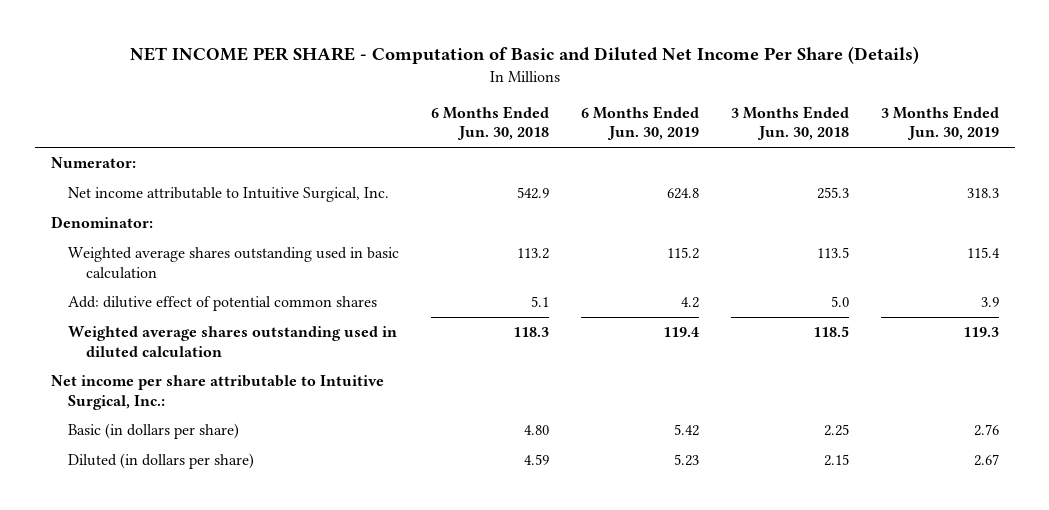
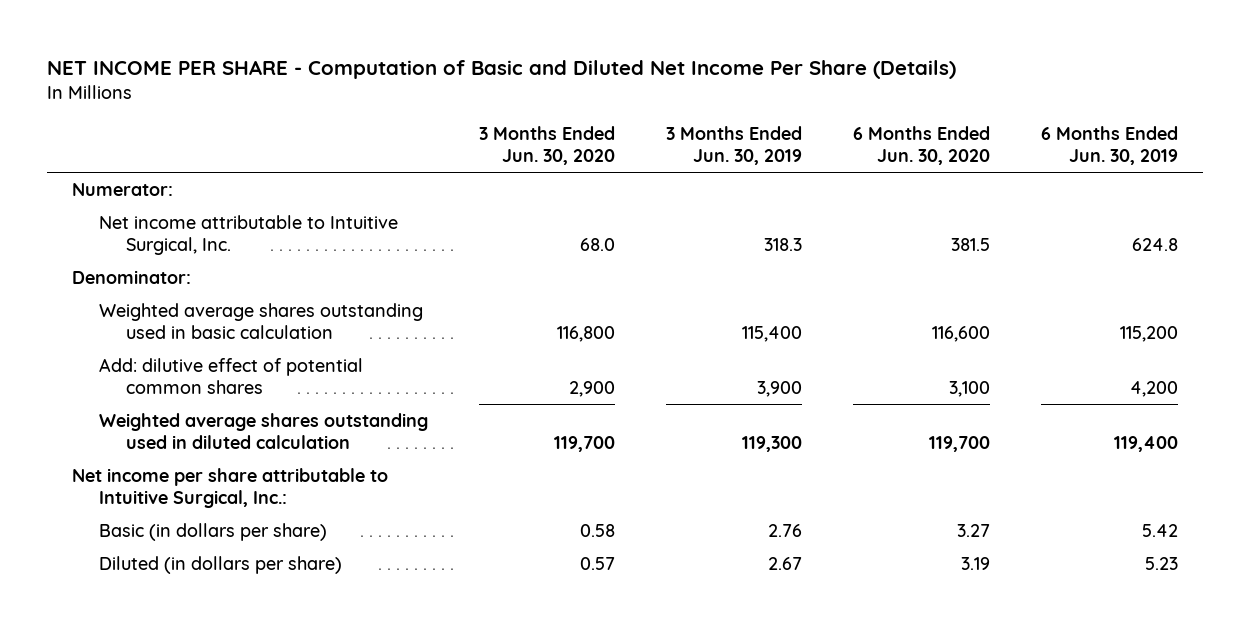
- | 6 Months Ended Jun. 30, 2018 | 6 Months Ended Jun. 30, 2019 | 3 Months Ended Jun. 30, 2018 | 3 Months Ended Jun. 30, 2019
+ | 3 Months Ended Jun. 30, 2020 | 3 Months Ended Jun. 30, 2019 | 6 Months Ended Jun. 30, 2020 | 6 Months Ended Jun. 30, 2019
- Weighted average shares outstanding used in basic calculation | 113.2 | 115.2 | 113.5 | 115.4
- Add: dilutive effect of potential common shares | 5.1 | 4.2 | 5.0 | 3.9
- Weighted average shares outstanding used in diluted calculation | 118.3 | 119.4 | 118.5 | 119.3
+ Weighted average shares outstanding used in basic calculation | 116,800 | 115,400 | 116,600 | 115,200
+ Add: dilutive effect of potential common shares | 2,900 | 3,900 | 3,100 | 4,200
+ Weighted average shares outstanding used in diluted calculation | 119,700 | 119,300 | 119,700 | 119,400

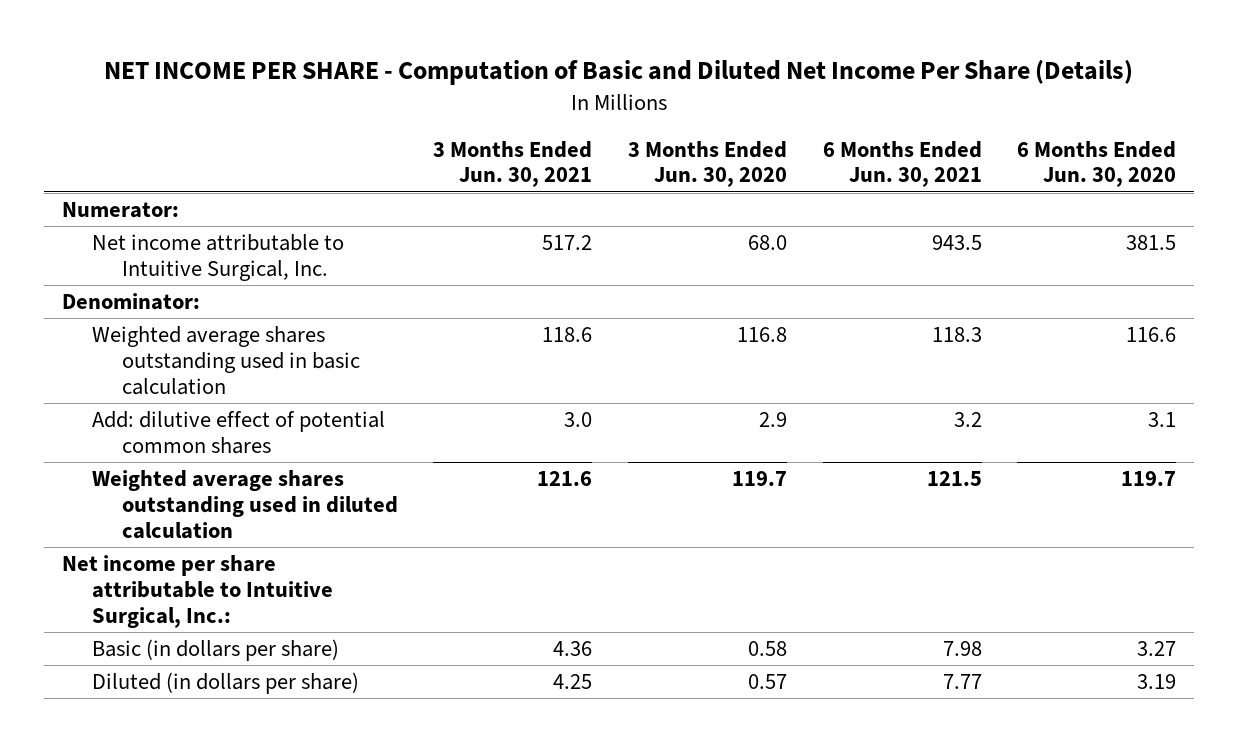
- | 3 Months Ended Jun. 30, 2020 | 3 Months Ended Jun. 30, 2019 | 6 Months Ended Jun. 30, 2020 | 6 Months Ended Jun. 30, 2019
+ | 3 Months Ended Jun. 30, 2021 | 3 Months Ended Jun. 30, 2020 | 6 Months Ended Jun. 30, 2021 | 6 Months Ended Jun. 30, 2020
- Weighted average shares outstanding used in basic calculation | 116,800 | 115,400 | 116,600 | 115,200
- Add: dilutive effect of potential common shares | 2,900 | 3,900 | 3,100 | 4,200
- Weighted average shares outstanding used in diluted calculation | 119,700 | 119,300 | 119,700 | 119,400
+ Weighted average shares outstanding used in basic calculation | 118.6 | 116.8 | 118.3 | 116.6
+ Add: dilutive effect of potential common shares | 3.0 | 2.9 | 3.2 | 3.1
+ Weighted average shares outstanding used in diluted calculation | 121.6 | 119.7 | 121.5 | 119.7

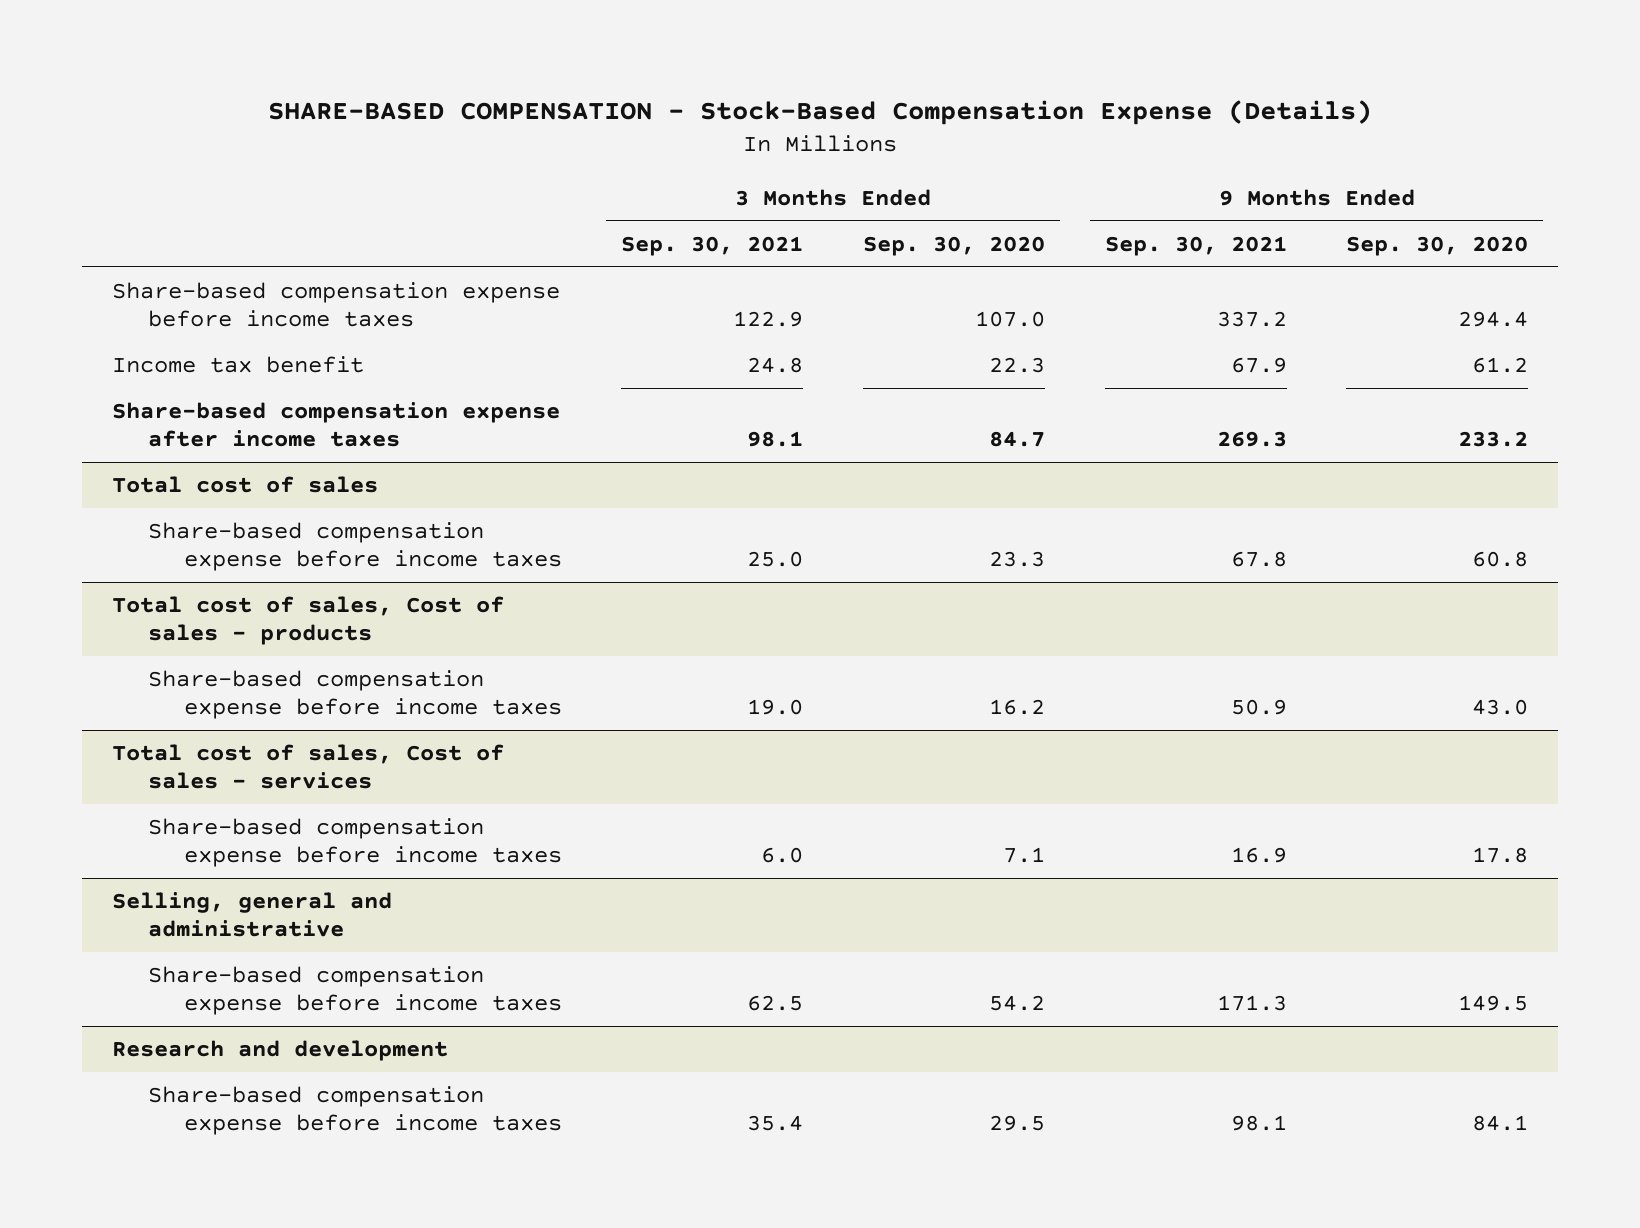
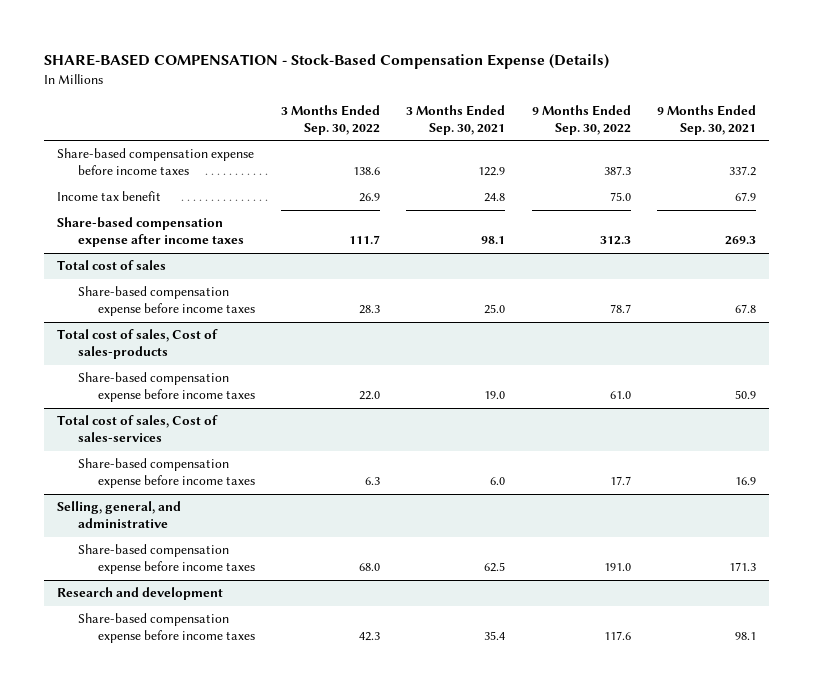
- | 3 Months Ended Sep. 30, 2021 | 3 Months Ended Sep. 30, 2020 | 9 Months Ended Sep. 30, 2021 | 9 Months Ended Sep. 30, 2020
+ | 3 Months Ended Sep. 30, 2022 | 3 Months Ended Sep. 30, 2021 | 9 Months Ended Sep. 30, 2022 | 9 Months Ended Sep. 30, 2021
- Total cost of sales, Cost of sales - products
+ Total cost of sales, Cost of sales-products
- Total cost of sales, Cost of sales - services
+ Total cost of sales, Cost of sales-services
- Selling, general and administrative
+ Selling, general, and administrative

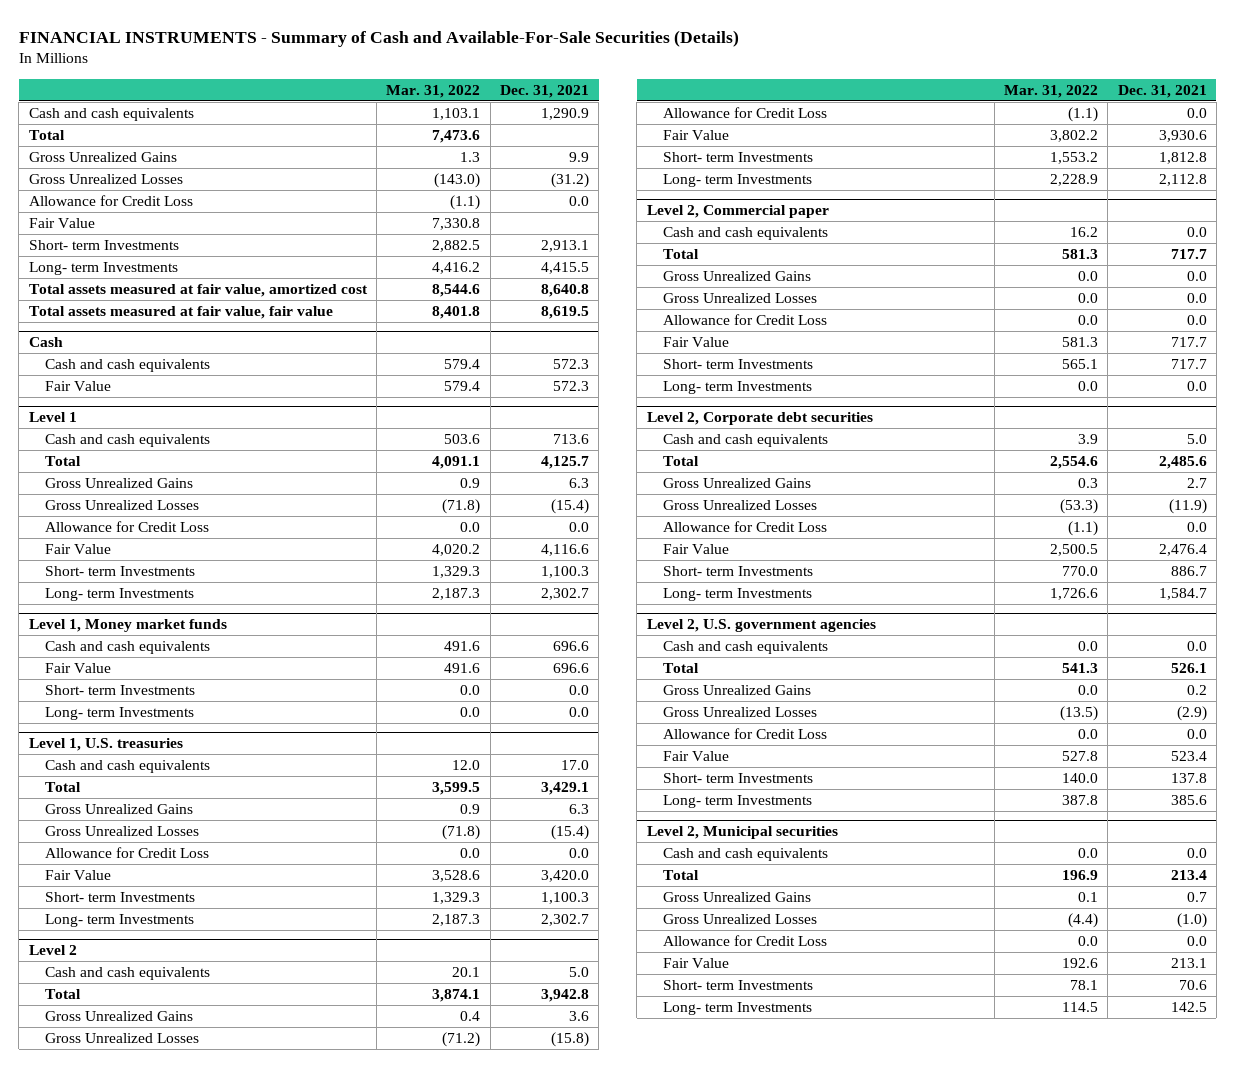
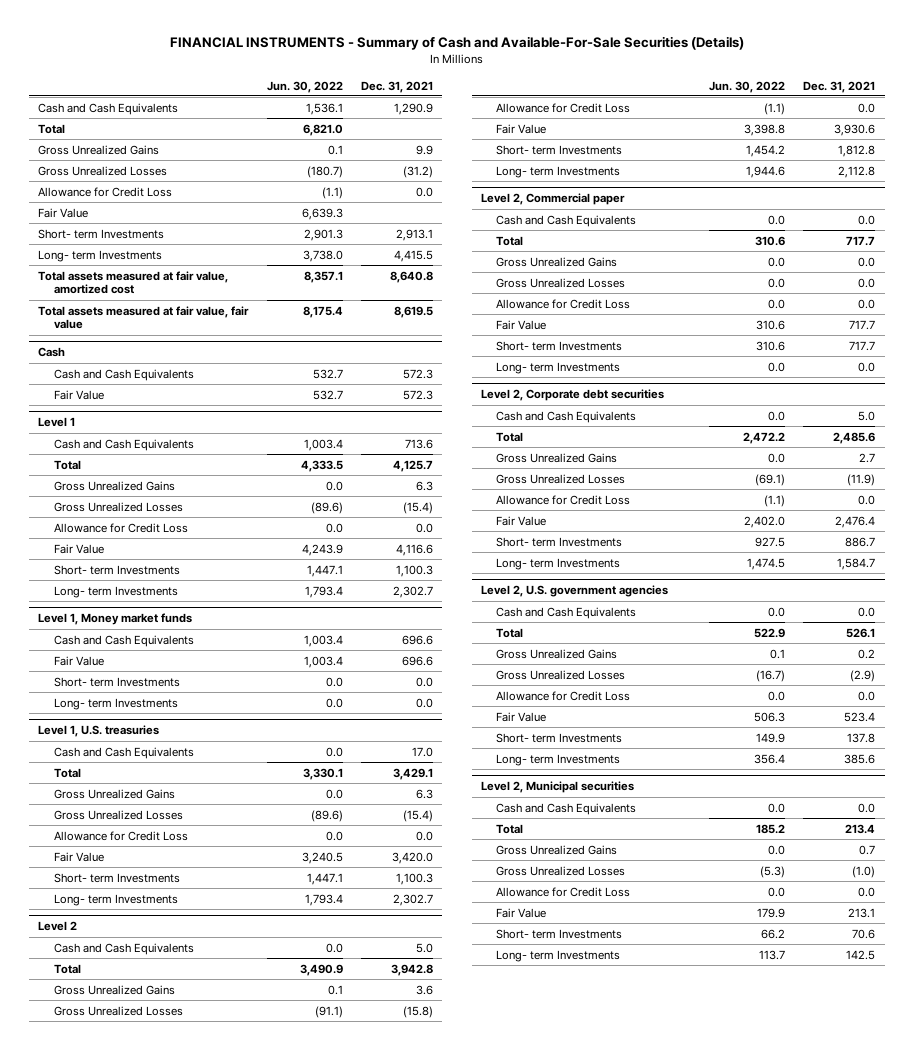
- | Mar. 31, 2022 | Dec. 31, 2021
+ | Jun. 30, 2022 | Dec. 31, 2021
- Cash and cash equivalents | 1,103.1 | 1,290.9
+ Cash and Cash Equivalents | 1,536.1 | 1,290.9
@ Cash
- Cash and cash equivalents | 579.4 | 572.3
+ Cash and Cash Equivalents | 532.7 | 572.3
@ Level 1
- Cash and cash equivalents | 503.6 | 713.6
+ Cash and Cash Equivalents | 1,003.4 | 713.6
@ Level 1, Money market funds
- Cash and cash equivalents | 491.6 | 696.6
+ Cash and Cash Equivalents | 1,003.4 | 696.6
@ Level 1, U.S. treasuries
- Cash and cash equivalents | 12.0 | 17.0
+ Cash and Cash Equivalents | 0.0 | 17.0
@ Level 2
- Cash and cash equivalents | 20.1 | 5.0
+ Cash and Cash Equivalents | 0.0 | 5.0
@ Level 2, Commercial paper
- Cash and cash equivalents | 16.2 | 0.0
+ Cash and Cash Equivalents | 0.0 | 0.0
@ Level 2, Corporate debt securities
- Cash and cash equivalents | 3.9 | 5.0
+ Cash and Cash Equivalents | 0.0 | 5.0
@ Level 2, U.S. government agencies
- Cash and cash equivalents | 0.0 | 0.0
+ Cash and Cash Equivalents | 0.0 | 0.0
@ Level 2, Municipal securities
- Cash and cash equivalents | 0.0 | 0.0
+ Cash and Cash Equivalents | 0.0 | 0.0

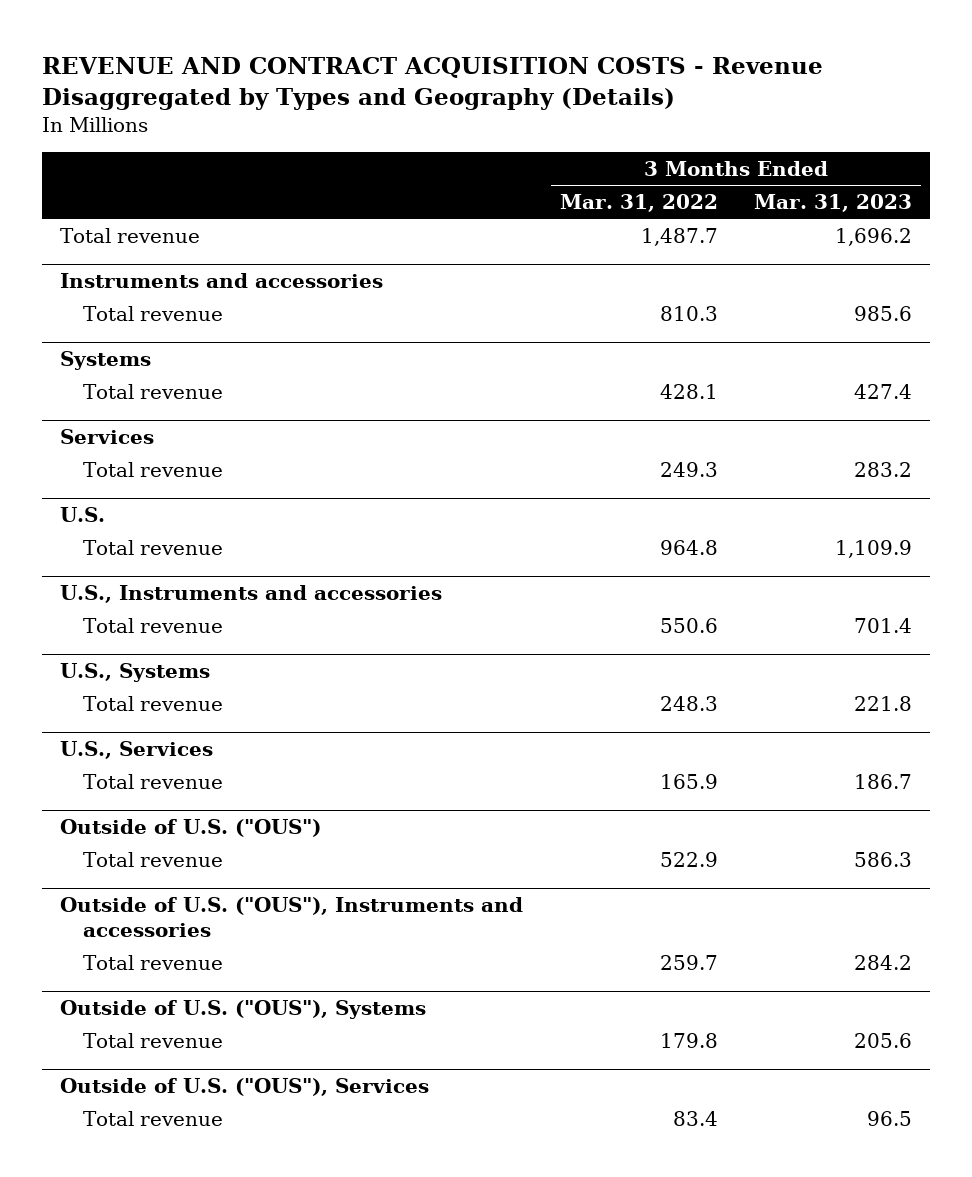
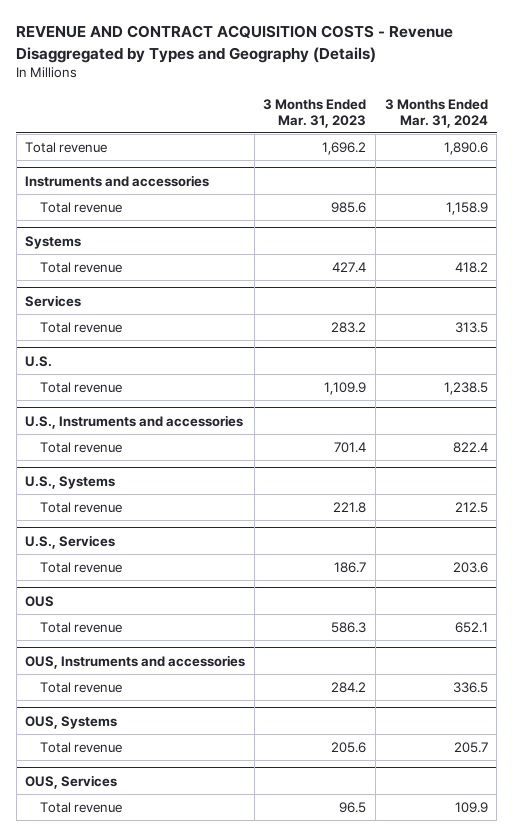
- | 3 Months Ended Mar. 31, 2022 | 3 Months Ended Mar. 31, 2023
+ | 3 Months Ended Mar. 31, 2023 | 3 Months Ended Mar. 31, 2024
- Outside of U.S. ("OUS")
+ OUS
- Outside of U.S. ("OUS"), Instruments and accessories
+ OUS, Instruments and accessories
- Outside of U.S. ("OUS"), Systems
+ OUS, Systems
- Outside of U.S. ("OUS"), Services
+ OUS, Services

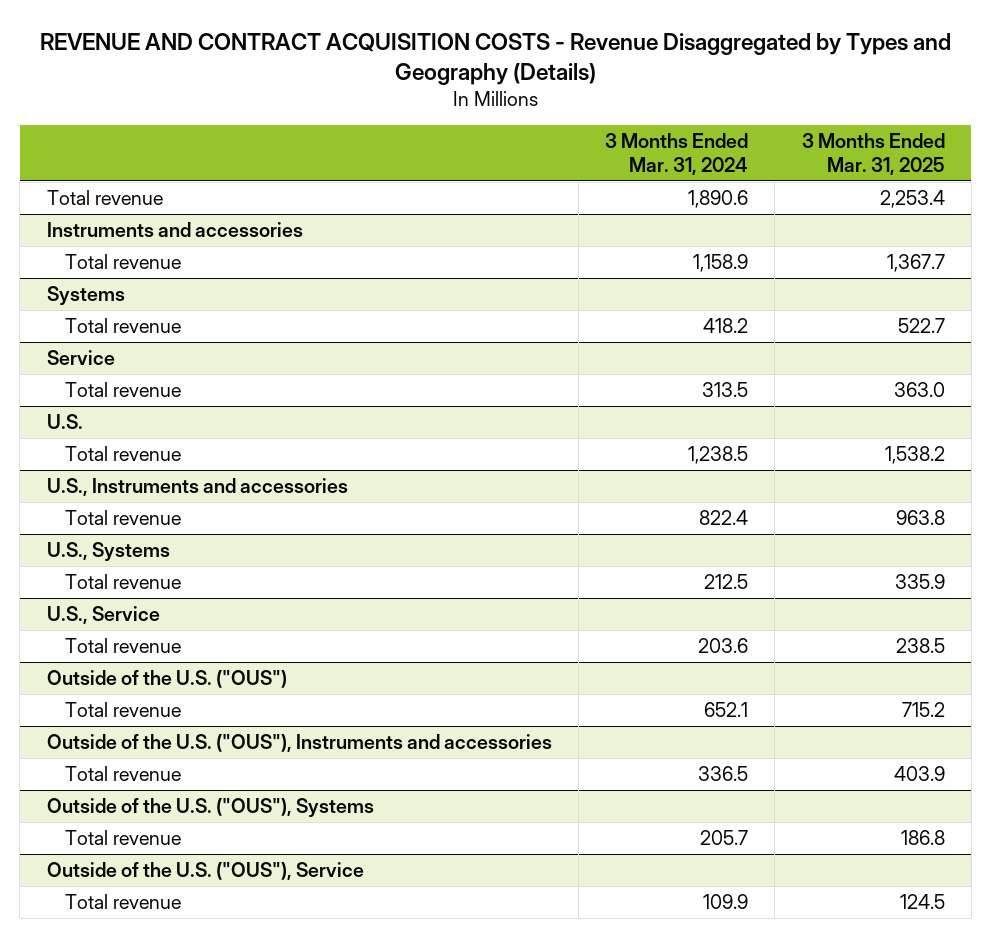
- | 3 Months Ended Mar. 31, 2023 | 3 Months Ended Mar. 31, 2024
+ | 3 Months Ended Mar. 31, 2024 | 3 Months Ended Mar. 31, 2025
- Services
+ Service
- U.S., Services
+ U.S., Service
- OUS
+ Outside of the U.S. ("OUS")
- OUS, Instruments and accessories
+ Outside of the U.S. ("OUS"), Instruments and accessories
- OUS, Systems
+ Outside of the U.S. ("OUS"), Systems
- OUS, Services
+ Outside of the U.S. ("OUS"), Service

